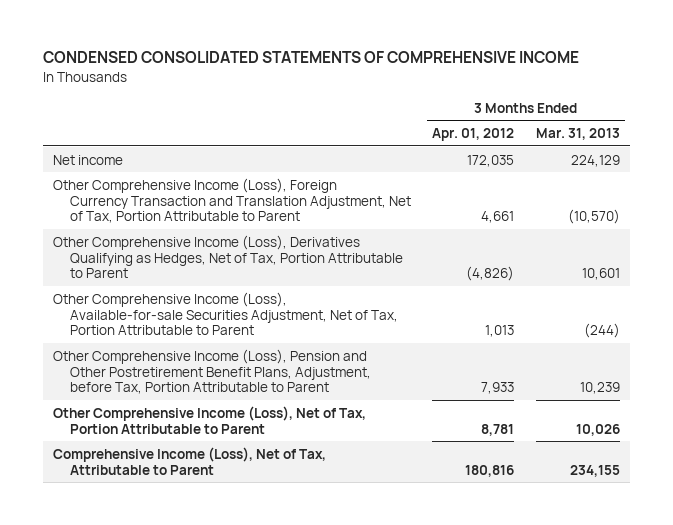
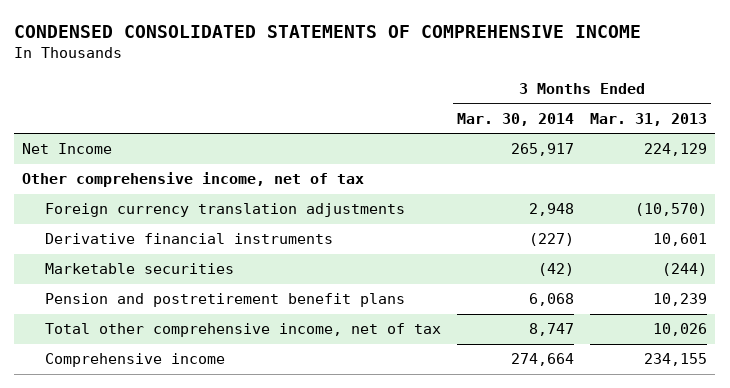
- | 3 Months Ended Apr. 01, 2012 | 3 Months Ended Mar. 31, 2013
+ | 3 Months Ended Mar. 30, 2014 | 3 Months Ended Mar. 31, 2013
- Net income | 172,035 | 224,129
- Other Comprehensive Income (Loss), Foreign Currency Transaction and Translation Adjustment, Net of Tax, Portion Attributable to Parent | 4,661 | (10,570)
- Other Comprehensive Income (Loss), Derivatives Qualifying as Hedges, Net of Tax, Portion Attributable to Parent | (4,826) | 10,601
- Other Comprehensive Income (Loss), Available-for-sale Securities Adjustment, Net of Tax, Portion Attributable to Parent | 1,013 | (244)
- Other Comprehensive Income (Loss), Pension and Other Postretirement Benefit Plans, Adjustment, before Tax, Portion Attributable to Parent | 7,933 | 10,239
- Other Comprehensive Income (Loss), Net of Tax, Portion Attributable to Parent | 8,781 | 10,026
- Comprehensive Income (Loss), Net of Tax, Attributable to Parent | 180,816 | 234,155
+ Net Income | 265,917 | 224,129
+ Other comprehensive income, net of tax
+ Foreign currency translation adjustments | 2,948 | (10,570)
+ Derivative financial instruments | (227) | 10,601
+ Marketable securities | (42) | (244)
+ Pension and postretirement benefit plans | 6,068 | 10,239
+ Total other comprehensive income, net of tax | 8,747 | 10,026
+ Comprehensive income | 274,664 | 234,155

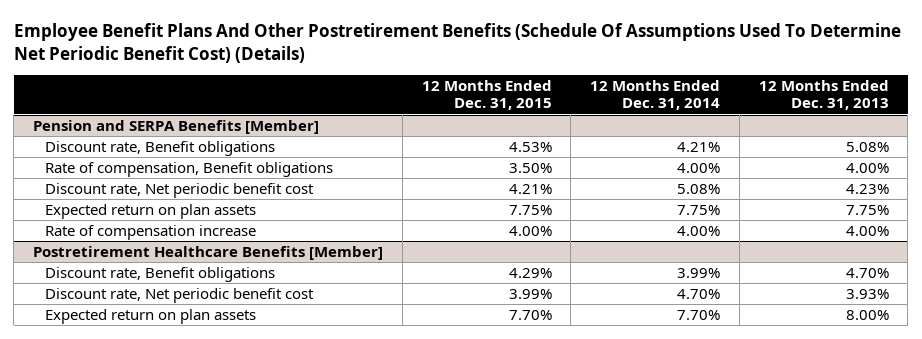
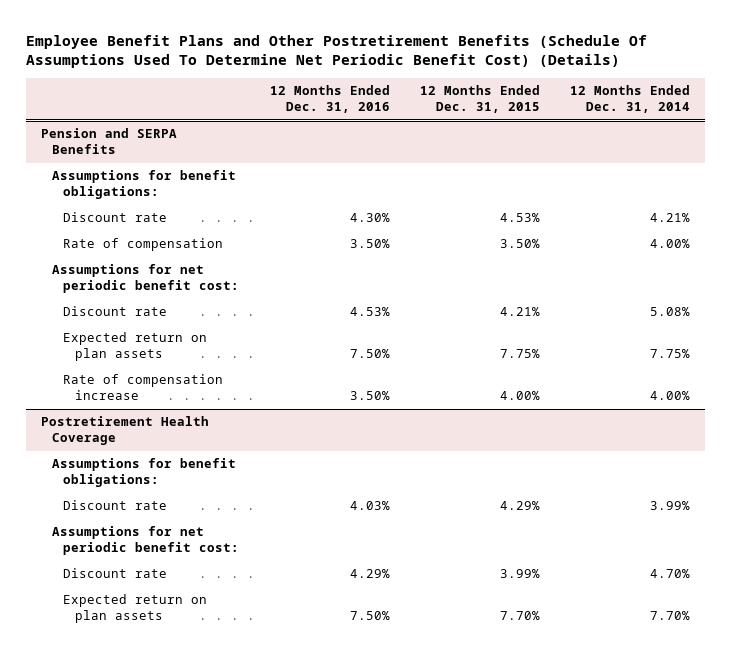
- Employee Benefit Plans And Other Postretirement Benefits (Schedule Of Assumptions Used To Determine Net Periodic Benefit Cost) (Details)
+ Employee Benefit Plans and Other Postretirement Benefits (Schedule Of Assumptions Used To Determine Net Periodic Benefit Cost) (Details)
- | 12 Months Ended Dec. 31, 2015 | 12 Months Ended Dec. 31, 2014 | 12 Months Ended Dec. 31, 2013
+ | 12 Months Ended Dec. 31, 2016 | 12 Months Ended Dec. 31, 2015 | 12 Months Ended Dec. 31, 2014
- Pension and SERPA Benefits [Member]
- Discount rate, Benefit obligations | 4.53% | 4.21% | 5.08%
- Rate of compensation, Benefit obligations | 3.50% | 4.00% | 4.00%
- Discount rate, Net periodic benefit cost | 4.21% | 5.08% | 4.23%
+ Pension and SERPA Benefits
+ Assumptions for benefit obligations:
+ Discount rate | 4.30% | 4.53% | 4.21%
+ Rate of compensation | 3.50% | 3.50% | 4.00%
+ Assumptions for net periodic benefit cost:
+ Discount rate | 4.53% | 4.21% | 5.08%
- Postretirement Healthcare Benefits [Member]
- Discount rate, Benefit obligations | 4.29% | 3.99% | 4.70%
- Discount rate, Net periodic benefit cost | 3.99% | 4.70% | 3.93%
+ Postretirement Health Coverage
+ Assumptions for benefit obligations:
+ Discount rate | 4.03% | 4.29% | 3.99%
+ Assumptions for net periodic benefit cost:
+ Discount rate | 4.29% | 3.99% | 4.70%

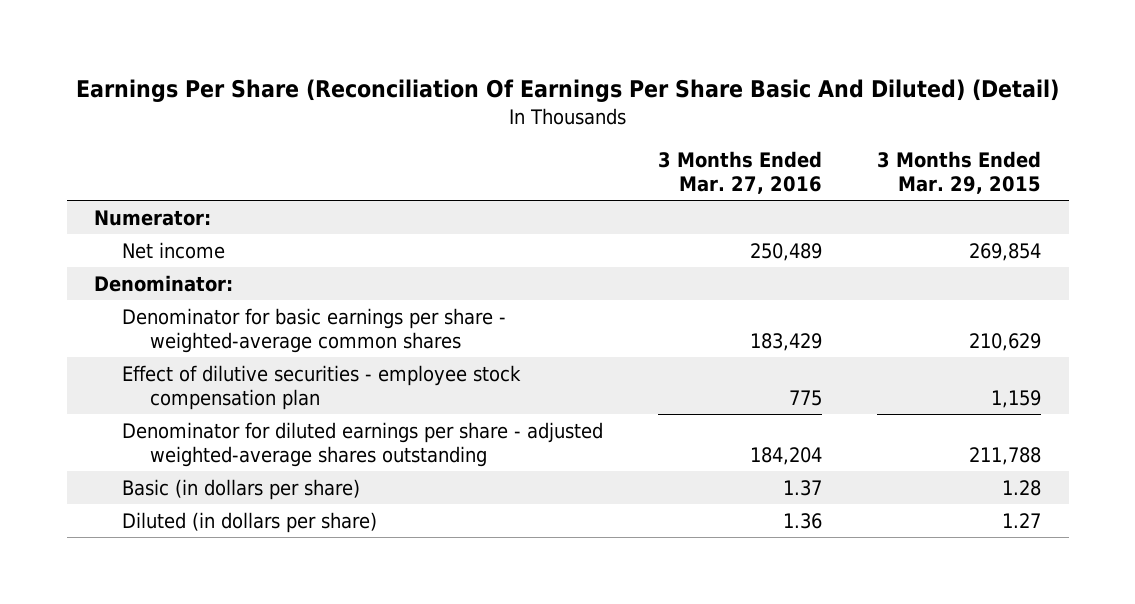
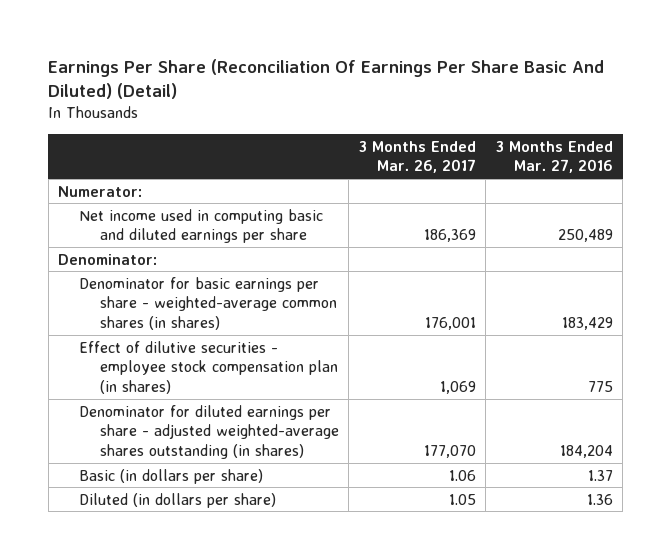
- | 3 Months Ended Mar. 27, 2016 | 3 Months Ended Mar. 29, 2015
+ | 3 Months Ended Mar. 26, 2017 | 3 Months Ended Mar. 27, 2016
- Net income | 250,489 | 269,854
+ Net income used in computing basic and diluted earnings per share | 186,369 | 250,489
- Denominator for basic earnings per share - weighted-average common shares | 183,429 | 210,629
- Effect of dilutive securities - employee stock compensation plan | 775 | 1,159
- Denominator for diluted earnings per share - adjusted weighted-average shares outstanding | 184,204 | 211,788
+ Denominator for basic earnings per share - weighted-average common shares (in shares) | 176,001 | 183,429
+ Effect of dilutive securities - employee stock compensation plan (in shares) | 1,069 | 775
+ Denominator for diluted earnings per share - adjusted weighted-average shares outstanding (in shares) | 177,070 | 184,204

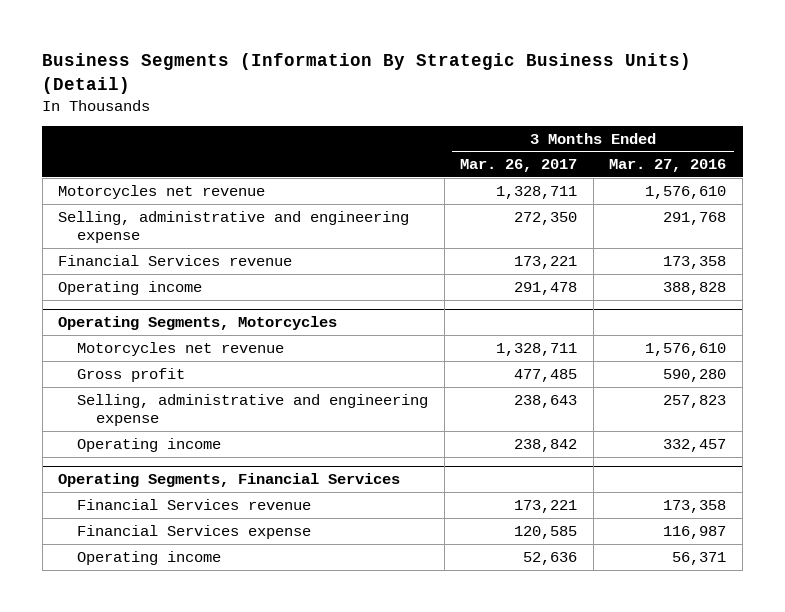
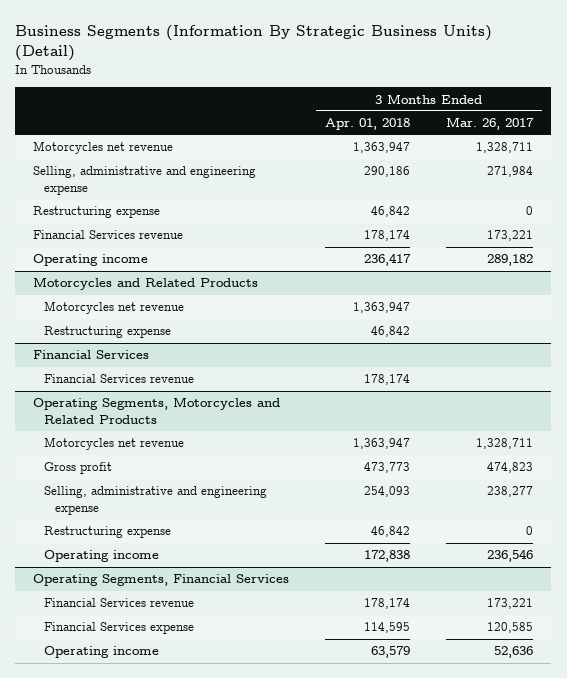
- | 3 Months Ended Mar. 26, 2017 | 3 Months Ended Mar. 27, 2016
+ | 3 Months Ended Apr. 01, 2018 | 3 Months Ended Mar. 26, 2017
- Selling, administrative and engineering expense | 272,350 | 291,768
+ Selling, administrative and engineering expense | 290,186 | 271,984
+ Restructuring expense | 46,842 | 0
- Operating income | 291,478 | 388,828
- Operating Segments, Motorcycles
+ Operating income | 236,417 | 289,182
+ Motorcycles and Related Products
+ Motorcycles net revenue | 1,363,947 |
+ Restructuring expense | 46,842 |
+ Financial Services
+ Financial Services revenue | 178,174 |
+ Operating Segments, Motorcycles and Related Products
- Gross profit | 477,485 | 590,280
- Selling, administrative and engineering expense | 238,643 | 257,823
- Operating income | 238,842 | 332,457
+ Gross profit | 473,773 | 474,823
+ Selling, administrative and engineering expense | 254,093 | 238,277
+ Restructuring expense | 46,842 | 0
+ Operating income | 172,838 | 236,546

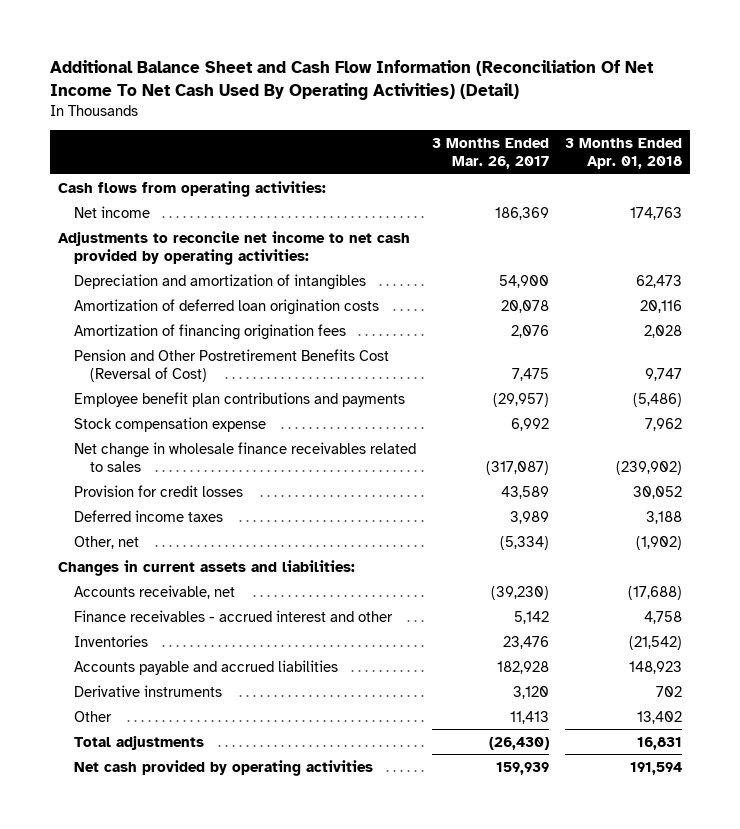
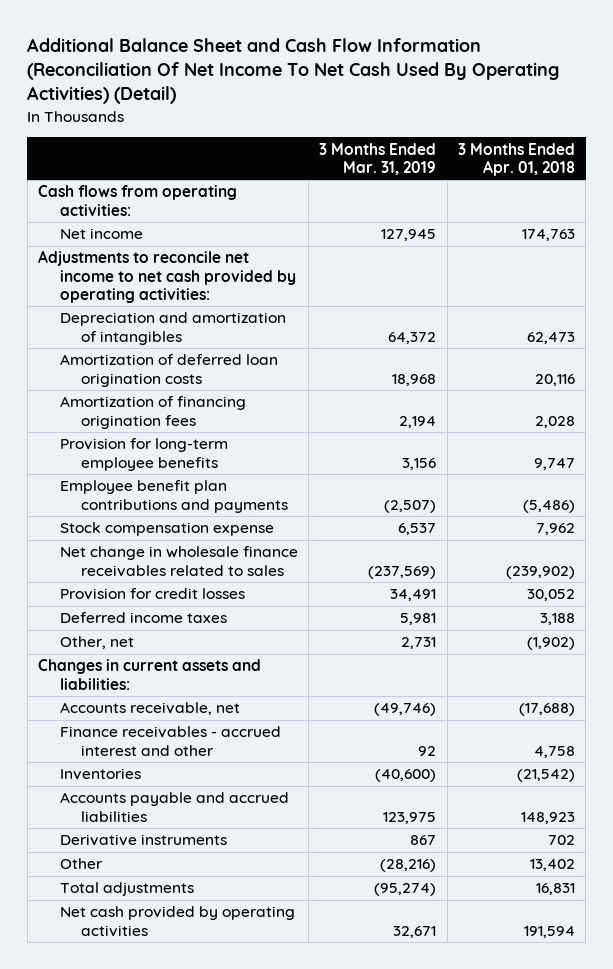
- | 3 Months Ended Mar. 26, 2017 | 3 Months Ended Apr. 01, 2018
+ | 3 Months Ended Mar. 31, 2019 | 3 Months Ended Apr. 01, 2018
- Pension and Other Postretirement Benefits Cost (Reversal of Cost) | 7,475 | 9,747
+ Provision for long-term employee benefits | 3,156 | 9,747

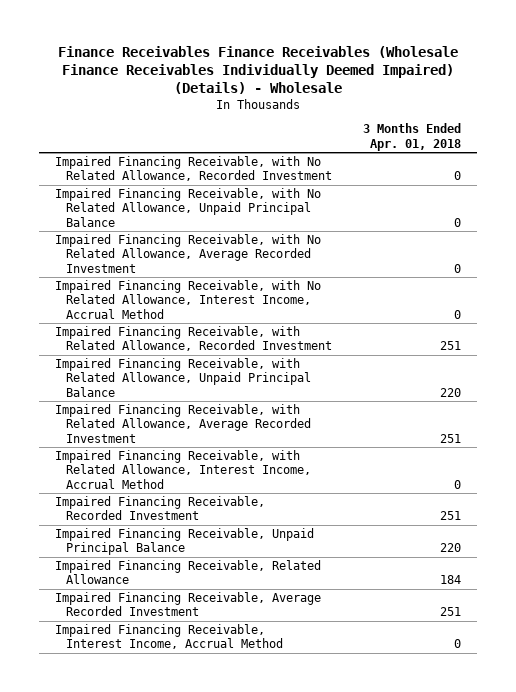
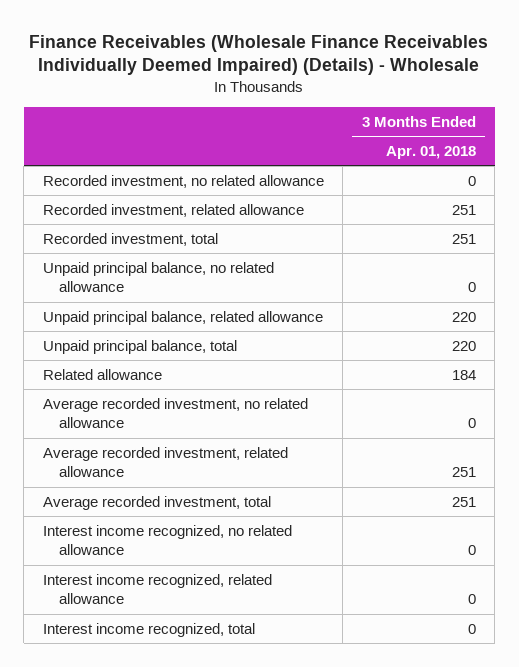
- Finance Receivables Finance Receivables (Wholesale Finance Receivables Individually Deemed Impaired) (Details) - Wholesale
+ Finance Receivables (Wholesale Finance Receivables Individually Deemed Impaired) (Details) - Wholesale
- Impaired Financing Receivable, with No Related Allowance, Recorded Investment | 0
- Impaired Financing Receivable, with No Related Allowance, Unpaid Principal Balance | 0
- Impaired Financing Receivable, with No Related Allowance, Average Recorded Investment | 0
- Impaired Financing Receivable, with No Related Allowance, Interest Income, Accrual Method | 0
- Impaired Financing Receivable, with Related Allowance, Recorded Investment | 251
- Impaired Financing Receivable, with Related Allowance, Unpaid Principal Balance | 220
- Impaired Financing Receivable, with Related Allowance, Average Recorded Investment | 251
- Impaired Financing Receivable, with Related Allowance, Interest Income, Accrual Method | 0
- Impaired Financing Receivable, Recorded Investment | 251
- Impaired Financing Receivable, Unpaid Principal Balance | 220
- Impaired Financing Receivable, Related Allowance | 184
- Impaired Financing Receivable, Average Recorded Investment | 251
- Impaired Financing Receivable, Interest Income, Accrual Method | 0
+ Recorded investment, no related allowance | 0
+ Recorded investment, related allowance | 251
+ Recorded investment, total | 251
+ Unpaid principal balance, no related allowance | 0
+ Unpaid principal balance, related allowance | 220
+ Unpaid principal balance, total | 220
+ Related allowance | 184
+ Average recorded investment, no related allowance | 0
+ Average recorded investment, related allowance | 251
+ Average recorded investment, total | 251
+ Interest income recognized, no related allowance | 0
+ Interest income recognized, related allowance | 0
+ Interest income recognized, total | 0

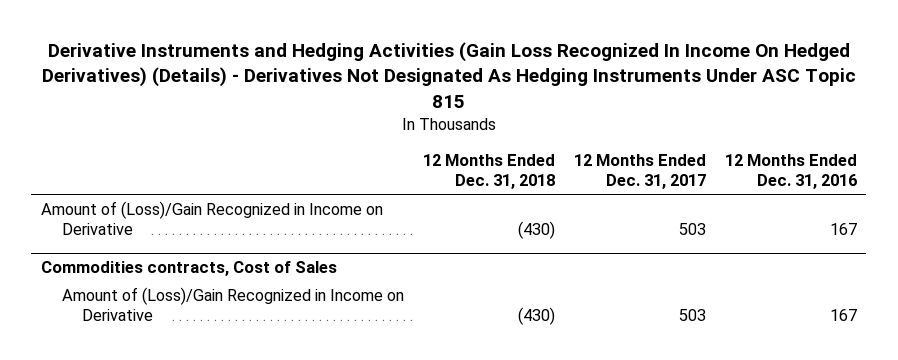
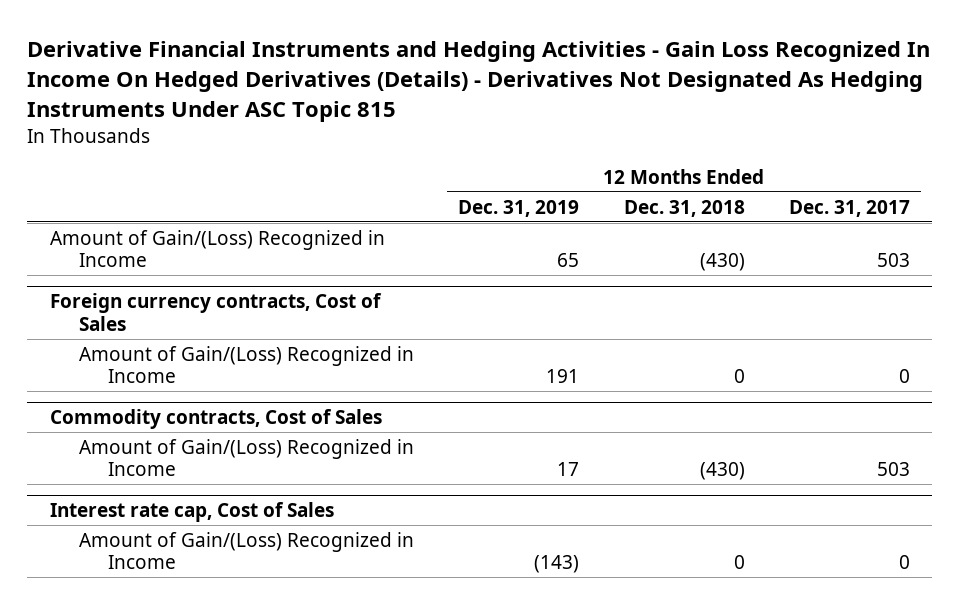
- Derivative Instruments and Hedging Activities (Gain Loss Recognized In Income On Hedged Derivatives) (Details) - Derivatives Not Designated As Hedging Instruments Under ASC Topic 815
+ Derivative Financial Instruments and Hedging Activities - Gain Loss Recognized In Income On Hedged Derivatives (Details) - Derivatives Not Designated As Hedging Instruments Under ASC Topic 815
- | 12 Months Ended Dec. 31, 2018 | 12 Months Ended Dec. 31, 2017 | 12 Months Ended Dec. 31, 2016
+ | 12 Months Ended Dec. 31, 2019 | 12 Months Ended Dec. 31, 2018 | 12 Months Ended Dec. 31, 2017
- Amount of (Loss)/Gain Recognized in Income on Derivative | (430) | 503 | 167
- Commodities contracts, Cost of Sales
- Amount of (Loss)/Gain Recognized in Income on Derivative | (430) | 503 | 167
+ Amount of Gain/(Loss) Recognized in Income | 65 | (430) | 503
+ Foreign currency contracts, Cost of Sales
+ Amount of Gain/(Loss) Recognized in Income | 191 | 0 | 0
+ Commodity contracts, Cost of Sales
+ Amount of Gain/(Loss) Recognized in Income | 17 | (430) | 503
+ Interest rate cap, Cost of Sales
+ Amount of Gain/(Loss) Recognized in Income | (143) | 0 | 0

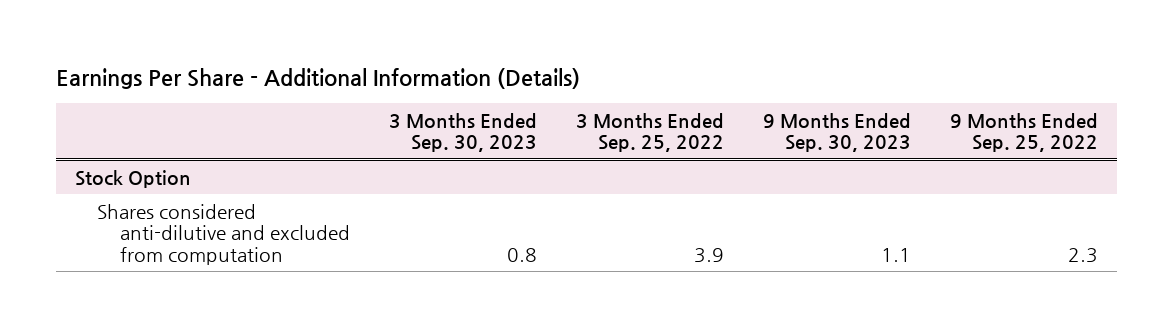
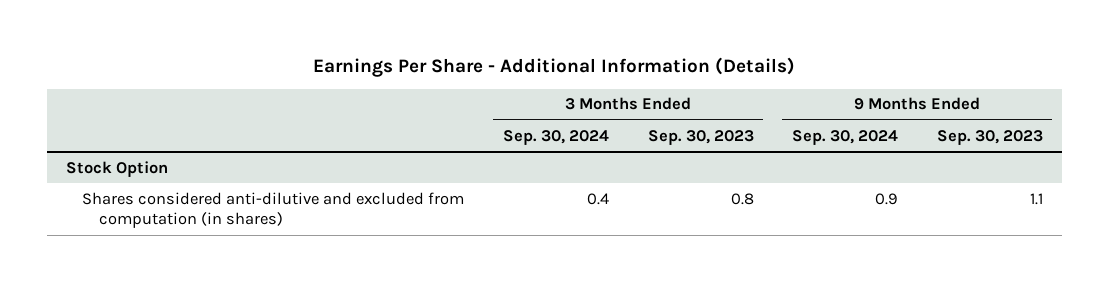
- | 3 Months Ended Sep. 30, 2023 | 3 Months Ended Sep. 25, 2022 | 9 Months Ended Sep. 30, 2023 | 9 Months Ended Sep. 25, 2022
+ | 3 Months Ended Sep. 30, 2024 | 3 Months Ended Sep. 30, 2023 | 9 Months Ended Sep. 30, 2024 | 9 Months Ended Sep. 30, 2023
@ Stock Option
- Shares considered anti-dilutive and excluded from computation | 0.8 | 3.9 | 1.1 | 2.3
+ Shares considered anti-dilutive and excluded from computation (in shares) | 0.4 | 0.8 | 0.9 | 1.1

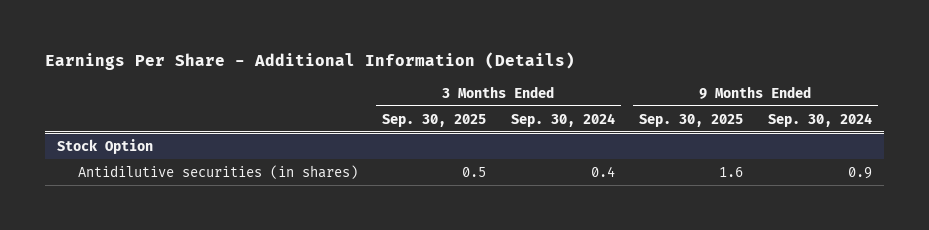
- | 3 Months Ended Sep. 30, 2024 | 3 Months Ended Sep. 30, 2023 | 9 Months Ended Sep. 30, 2024 | 9 Months Ended Sep. 30, 2023
+ | 3 Months Ended Sep. 30, 2025 | 3 Months Ended Sep. 30, 2024 | 9 Months Ended Sep. 30, 2025 | 9 Months Ended Sep. 30, 2024
@ Stock Option
- Shares considered anti-dilutive and excluded from computation (in shares) | 0.4 | 0.8 | 0.9 | 1.1
+ Antidilutive securities (in shares) | 0.5 | 0.4 | 1.6 | 0.9

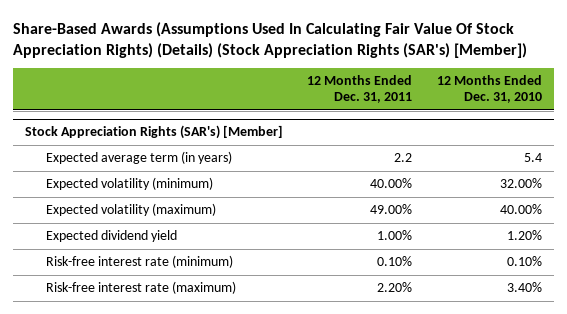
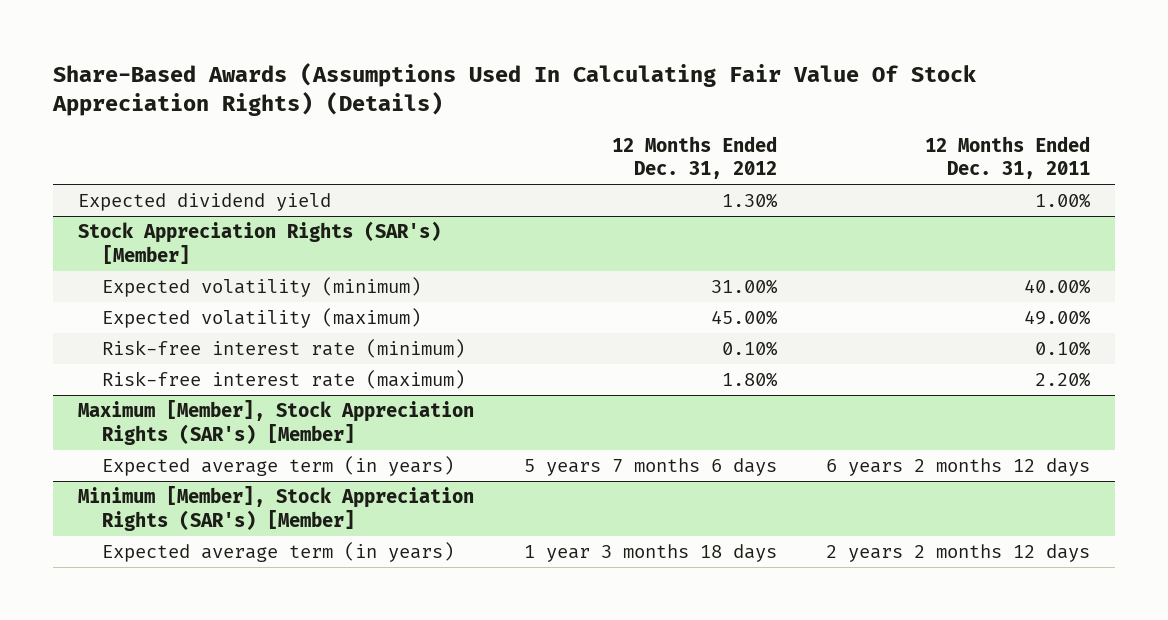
- Share-Based Awards (Assumptions Used In Calculating Fair Value Of Stock Appreciation Rights) (Details) (Stock Appreciation Rights (SAR's) [Member])
+ Share-Based Awards (Assumptions Used In Calculating Fair Value Of Stock Appreciation Rights) (Details)
- | 12 Months Ended Dec. 31, 2011 | 12 Months Ended Dec. 31, 2010
+ | 12 Months Ended Dec. 31, 2012 | 12 Months Ended Dec. 31, 2011
+ Expected dividend yield | 1.30% | 1.00%
@ Stock Appreciation Rights (SAR's) [Member]
- Expected average term (in years) | 2.2 | 5.4
- Expected dividend yield | 1.00% | 1.20%
+ Maximum [Member], Stock Appreciation Rights (SAR's) [Member]
+ Expected average term (in years) | 5 years 7 months 6 days | 6 years 2 months 12 days
+ Minimum [Member], Stock Appreciation Rights (SAR's) [Member]
+ Expected average term (in years) | 1 year 3 months 18 days | 2 years 2 months 12 days

